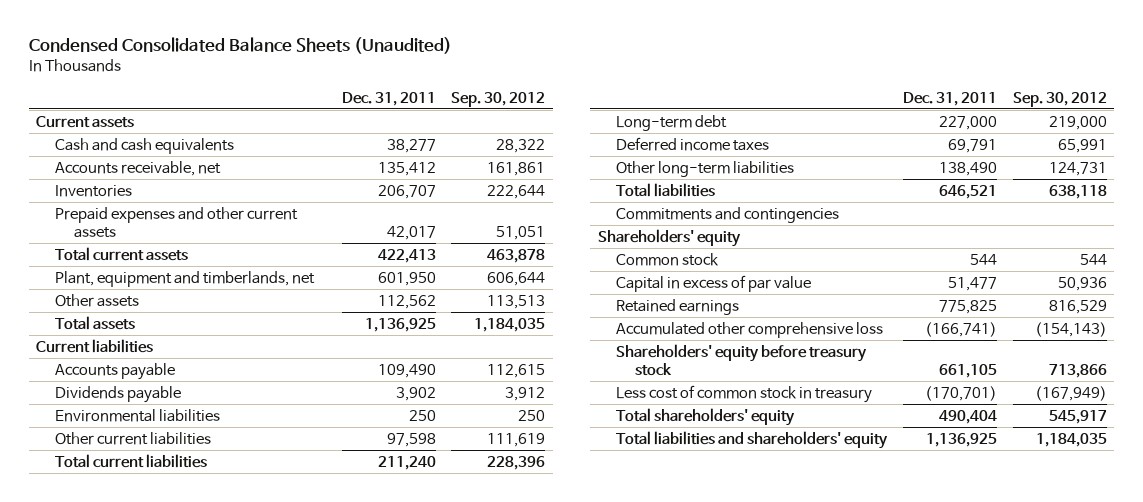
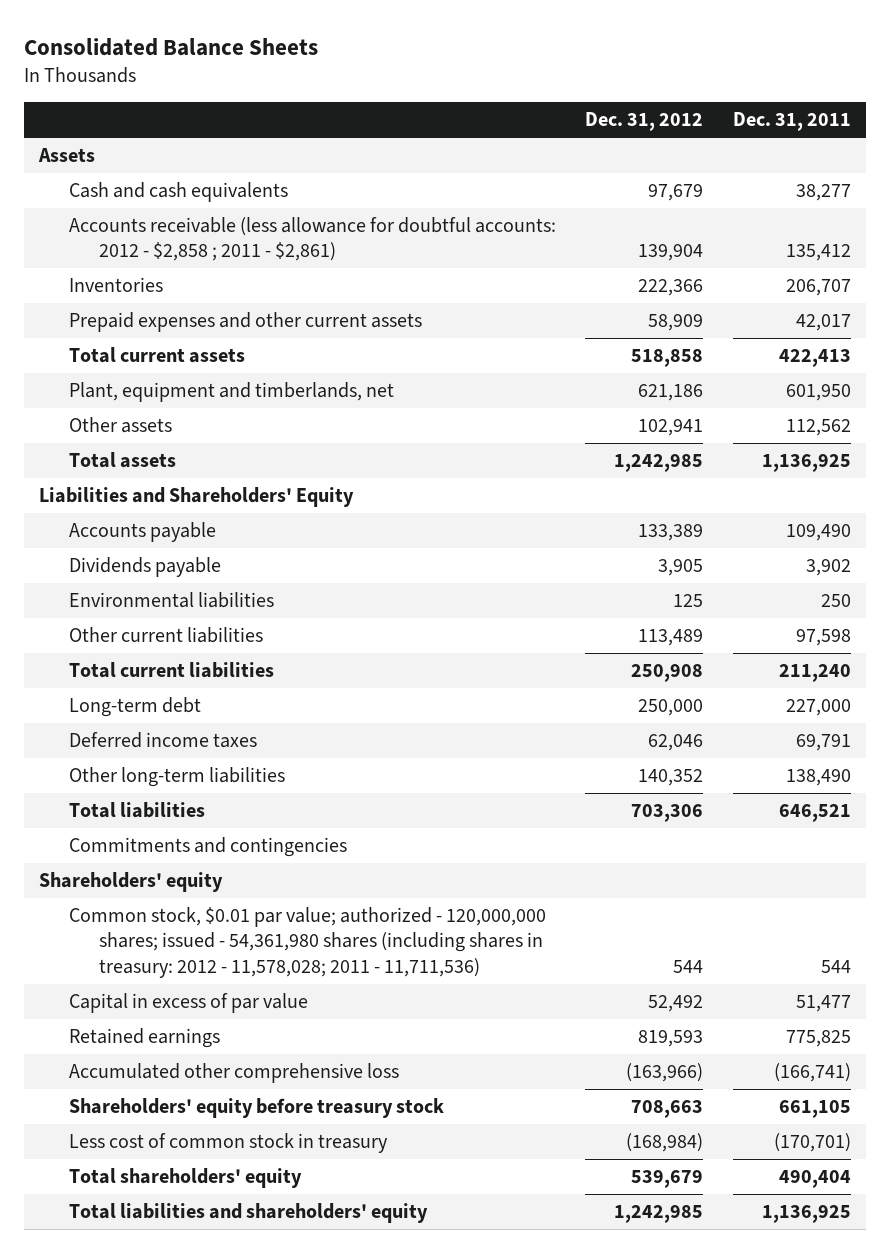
- Condensed Consolidated Balance Sheets (Unaudited)
+ Consolidated Balance Sheets
- | Dec. 31, 2011 | Sep. 30, 2012
+ | Dec. 31, 2012 | Dec. 31, 2011
- Current assets
+ Assets
- Accounts receivable, net | 135,412 | 161,861
+ Accounts receivable (less allowance for doubtful accounts: 2012 - $2,858 ; 2011 - $2,861) | 139,904 | 135,412
- Current liabilities
+ Liabilities and Shareholders' Equity
- Common stock | 544 | 544
+ Common stock, $0.01 par value; authorized - 120,000,000 shares; issued - 54,361,980 shares (including shares in treasury: 2012 - 11,578,028; 2011 - 11,711,536) | 544 | 544

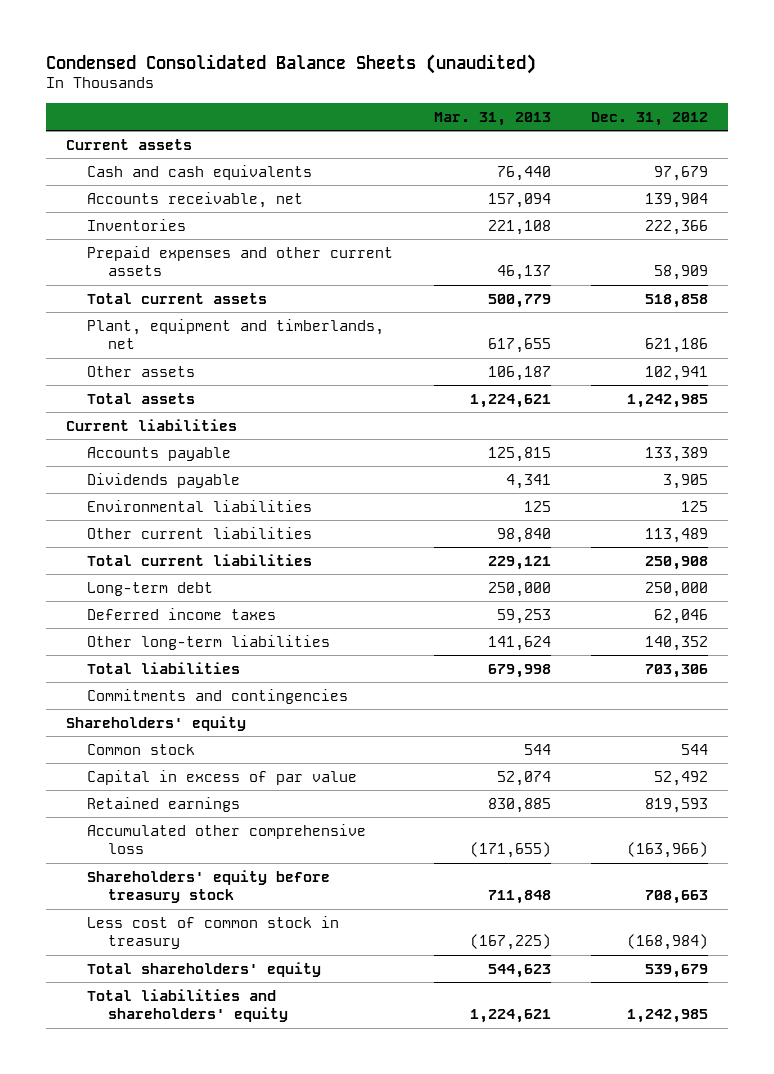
- Consolidated Balance Sheets
+ Condensed Consolidated Balance Sheets (unaudited)
- | Dec. 31, 2012 | Dec. 31, 2011
+ | Mar. 31, 2013 | Dec. 31, 2012
- Assets
+ Current assets
- Accounts receivable (less allowance for doubtful accounts: 2012 - $2,858 ; 2011 - $2,861) | 139,904 | 135,412
+ Accounts receivable, net | 157,094 | 139,904
- Liabilities and Shareholders' Equity
+ Current liabilities
- Common stock, $0.01 par value; authorized - 120,000,000 shares; issued - 54,361,980 shares (including shares in treasury: 2012 - 11,578,028; 2011 - 11,711,536) | 544 | 544
+ Common stock | 544 | 544

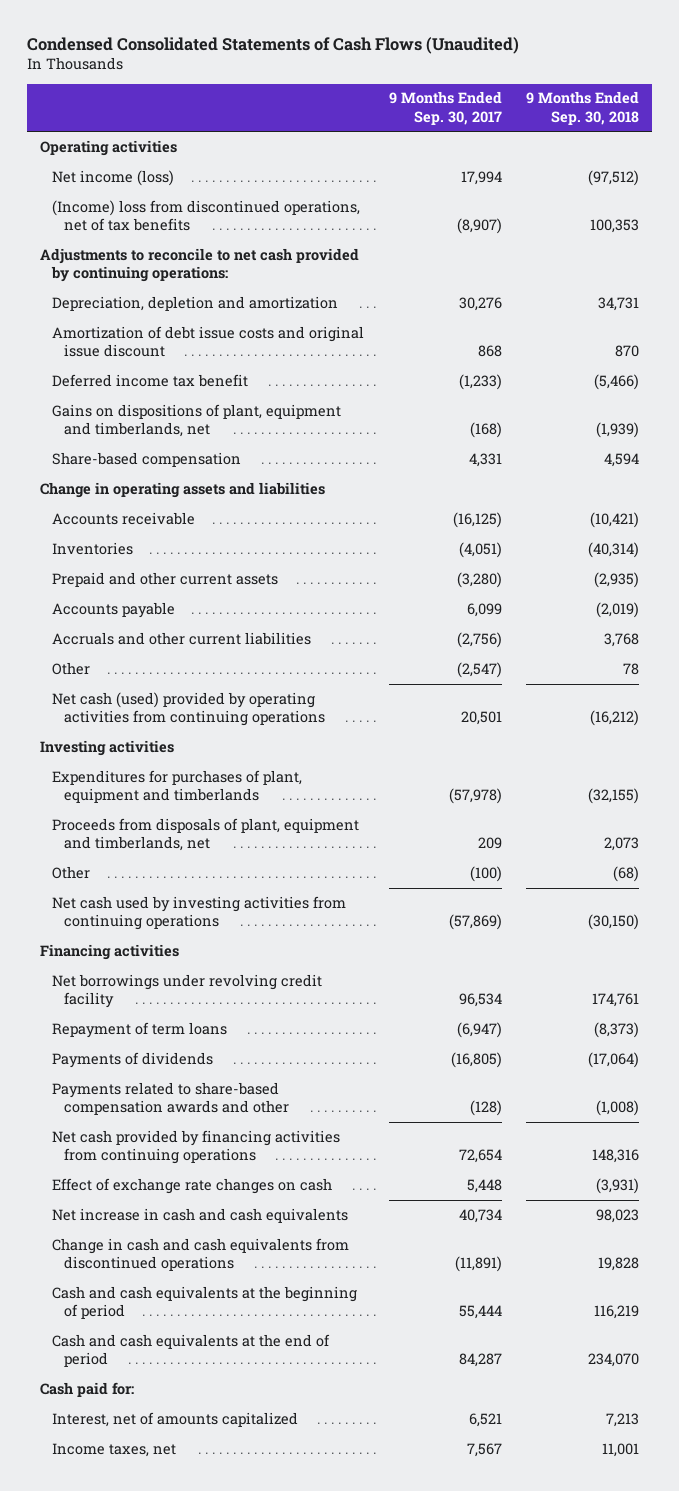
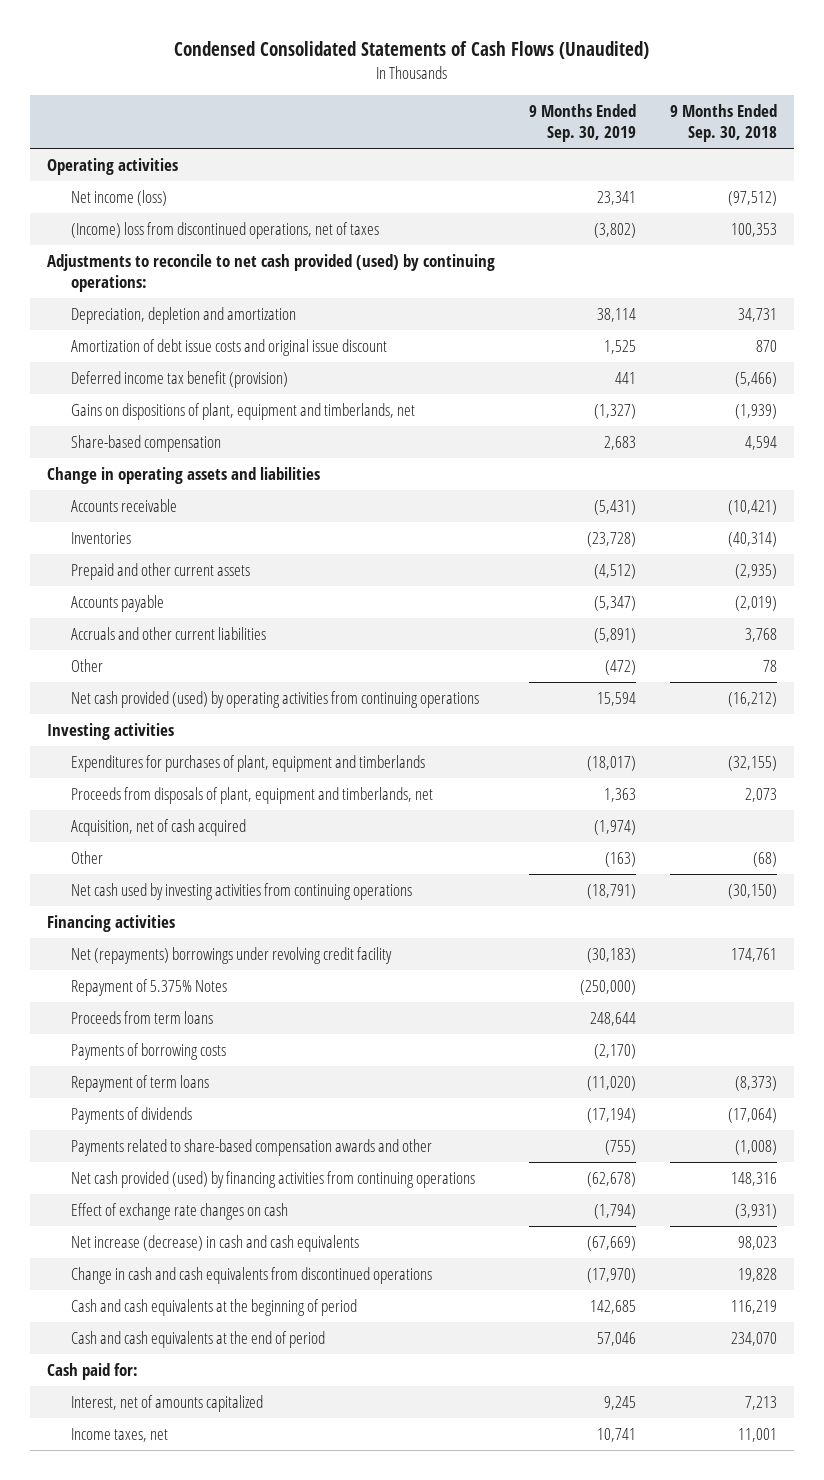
- | 9 Months Ended Sep. 30, 2017 | 9 Months Ended Sep. 30, 2018
+ | 9 Months Ended Sep. 30, 2019 | 9 Months Ended Sep. 30, 2018
- (Income) loss from discontinued operations, net of tax benefits | (8,907) | 100,353
- Adjustments to reconcile to net cash provided by continuing operations:
+ (Income) loss from discontinued operations, net of taxes | (3,802) | 100,353
+ Adjustments to reconcile to net cash provided (used) by continuing operations:
- Deferred income tax benefit | (1,233) | (5,466)
+ Deferred income tax benefit (provision) | 441 | (5,466)
- Net cash (used) provided by operating activities from continuing operations | 20,501 | (16,212)
+ Net cash provided (used) by operating activities from continuing operations | 15,594 | (16,212)
+ Acquisition, net of cash acquired | (1,974) |
- Net borrowings under revolving credit facility | 96,534 | 174,761
+ Net (repayments) borrowings under revolving credit facility | (30,183) | 174,761
+ Repayment of 5.375% Notes | (250,000) |
+ Proceeds from term loans | 248,644 |
+ Payments of borrowing costs | (2,170) |
- Net cash provided by financing activities from continuing operations | 72,654 | 148,316
+ Net cash provided (used) by financing activities from continuing operations | (62,678) | 148,316
- Net increase in cash and cash equivalents | 40,734 | 98,023
+ Net increase (decrease) in cash and cash equivalents | (67,669) | 98,023

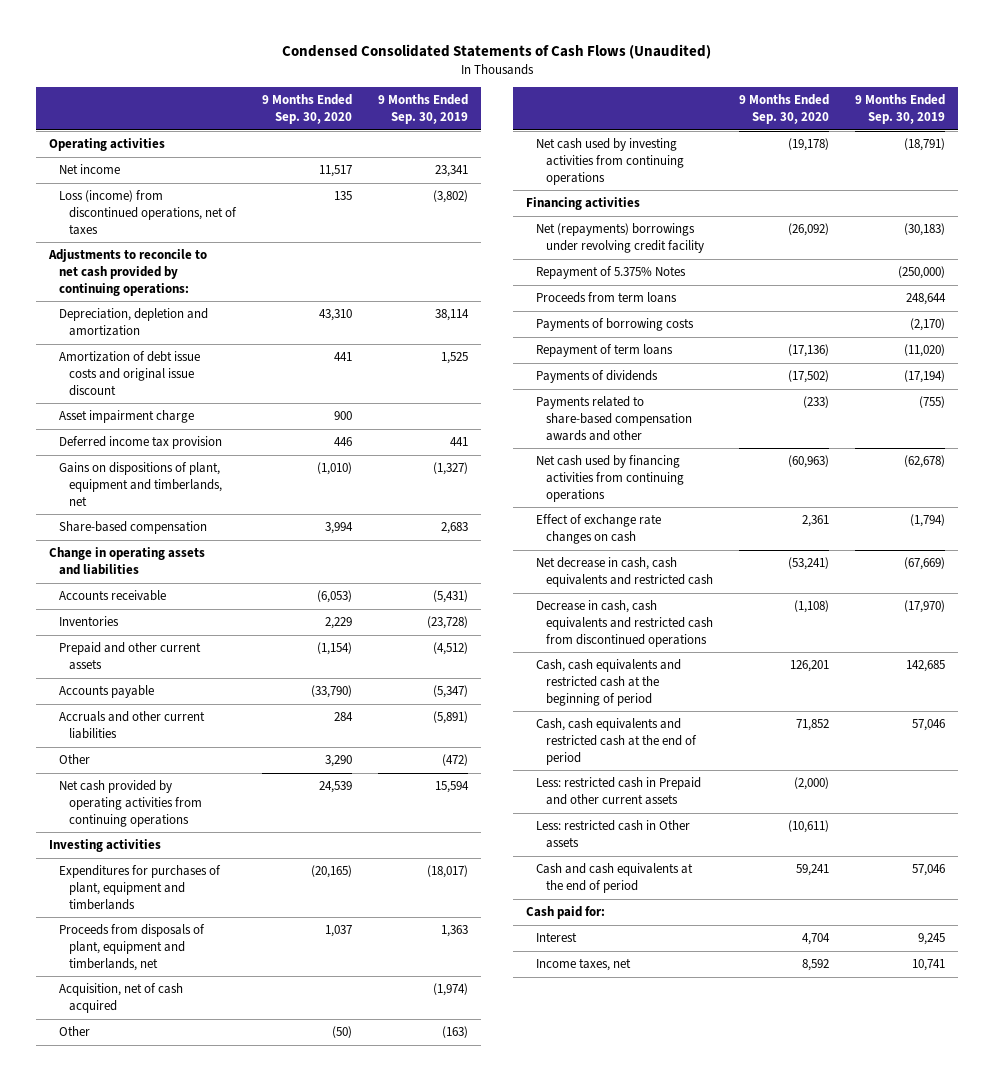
- | 9 Months Ended Sep. 30, 2019 | 9 Months Ended Sep. 30, 2018
+ | 9 Months Ended Sep. 30, 2020 | 9 Months Ended Sep. 30, 2019
- Net income (loss) | 23,341 | (97,512)
- (Income) loss from discontinued operations, net of taxes | (3,802) | 100,353
- Adjustments to reconcile to net cash provided (used) by continuing operations:
+ Net income | 11,517 | 23,341
+ Loss (income) from discontinued operations, net of taxes | 135 | (3,802)
+ Adjustments to reconcile to net cash provided by continuing operations:
- Deferred income tax benefit (provision) | 441 | (5,466)
+ Asset impairment charge | 900 |
+ Deferred income tax provision | 446 | 441
- Net cash provided (used) by operating activities from continuing operations | 15,594 | (16,212)
+ Net cash provided by operating activities from continuing operations | 24,539 | 15,594
- Net cash provided (used) by financing activities from continuing operations | (62,678) | 148,316
+ Net cash used by financing activities from continuing operations | (60,963) | (62,678)
- Net increase (decrease) in cash and cash equivalents | (67,669) | 98,023
- Change in cash and cash equivalents from discontinued operations | (17,970) | 19,828
- Cash and cash equivalents at the beginning of period | 142,685 | 116,219
+ Net decrease in cash, cash equivalents and restricted cash | (53,241) | (67,669)
+ Decrease in cash, cash equivalents and restricted cash from discontinued operations | (1,108) | (17,970)
+ Cash, cash equivalents and restricted cash at the beginning of period | 126,201 | 142,685
+ Cash, cash equivalents and restricted cash at the end of period | 71,852 | 57,046
+ Less: restricted cash in Prepaid and other current assets | (2,000) |
+ Less: restricted cash in Other assets | (10,611) |
- Interest, net of amounts capitalized | 9,245 | 7,213
+ Interest | 4,704 | 9,245

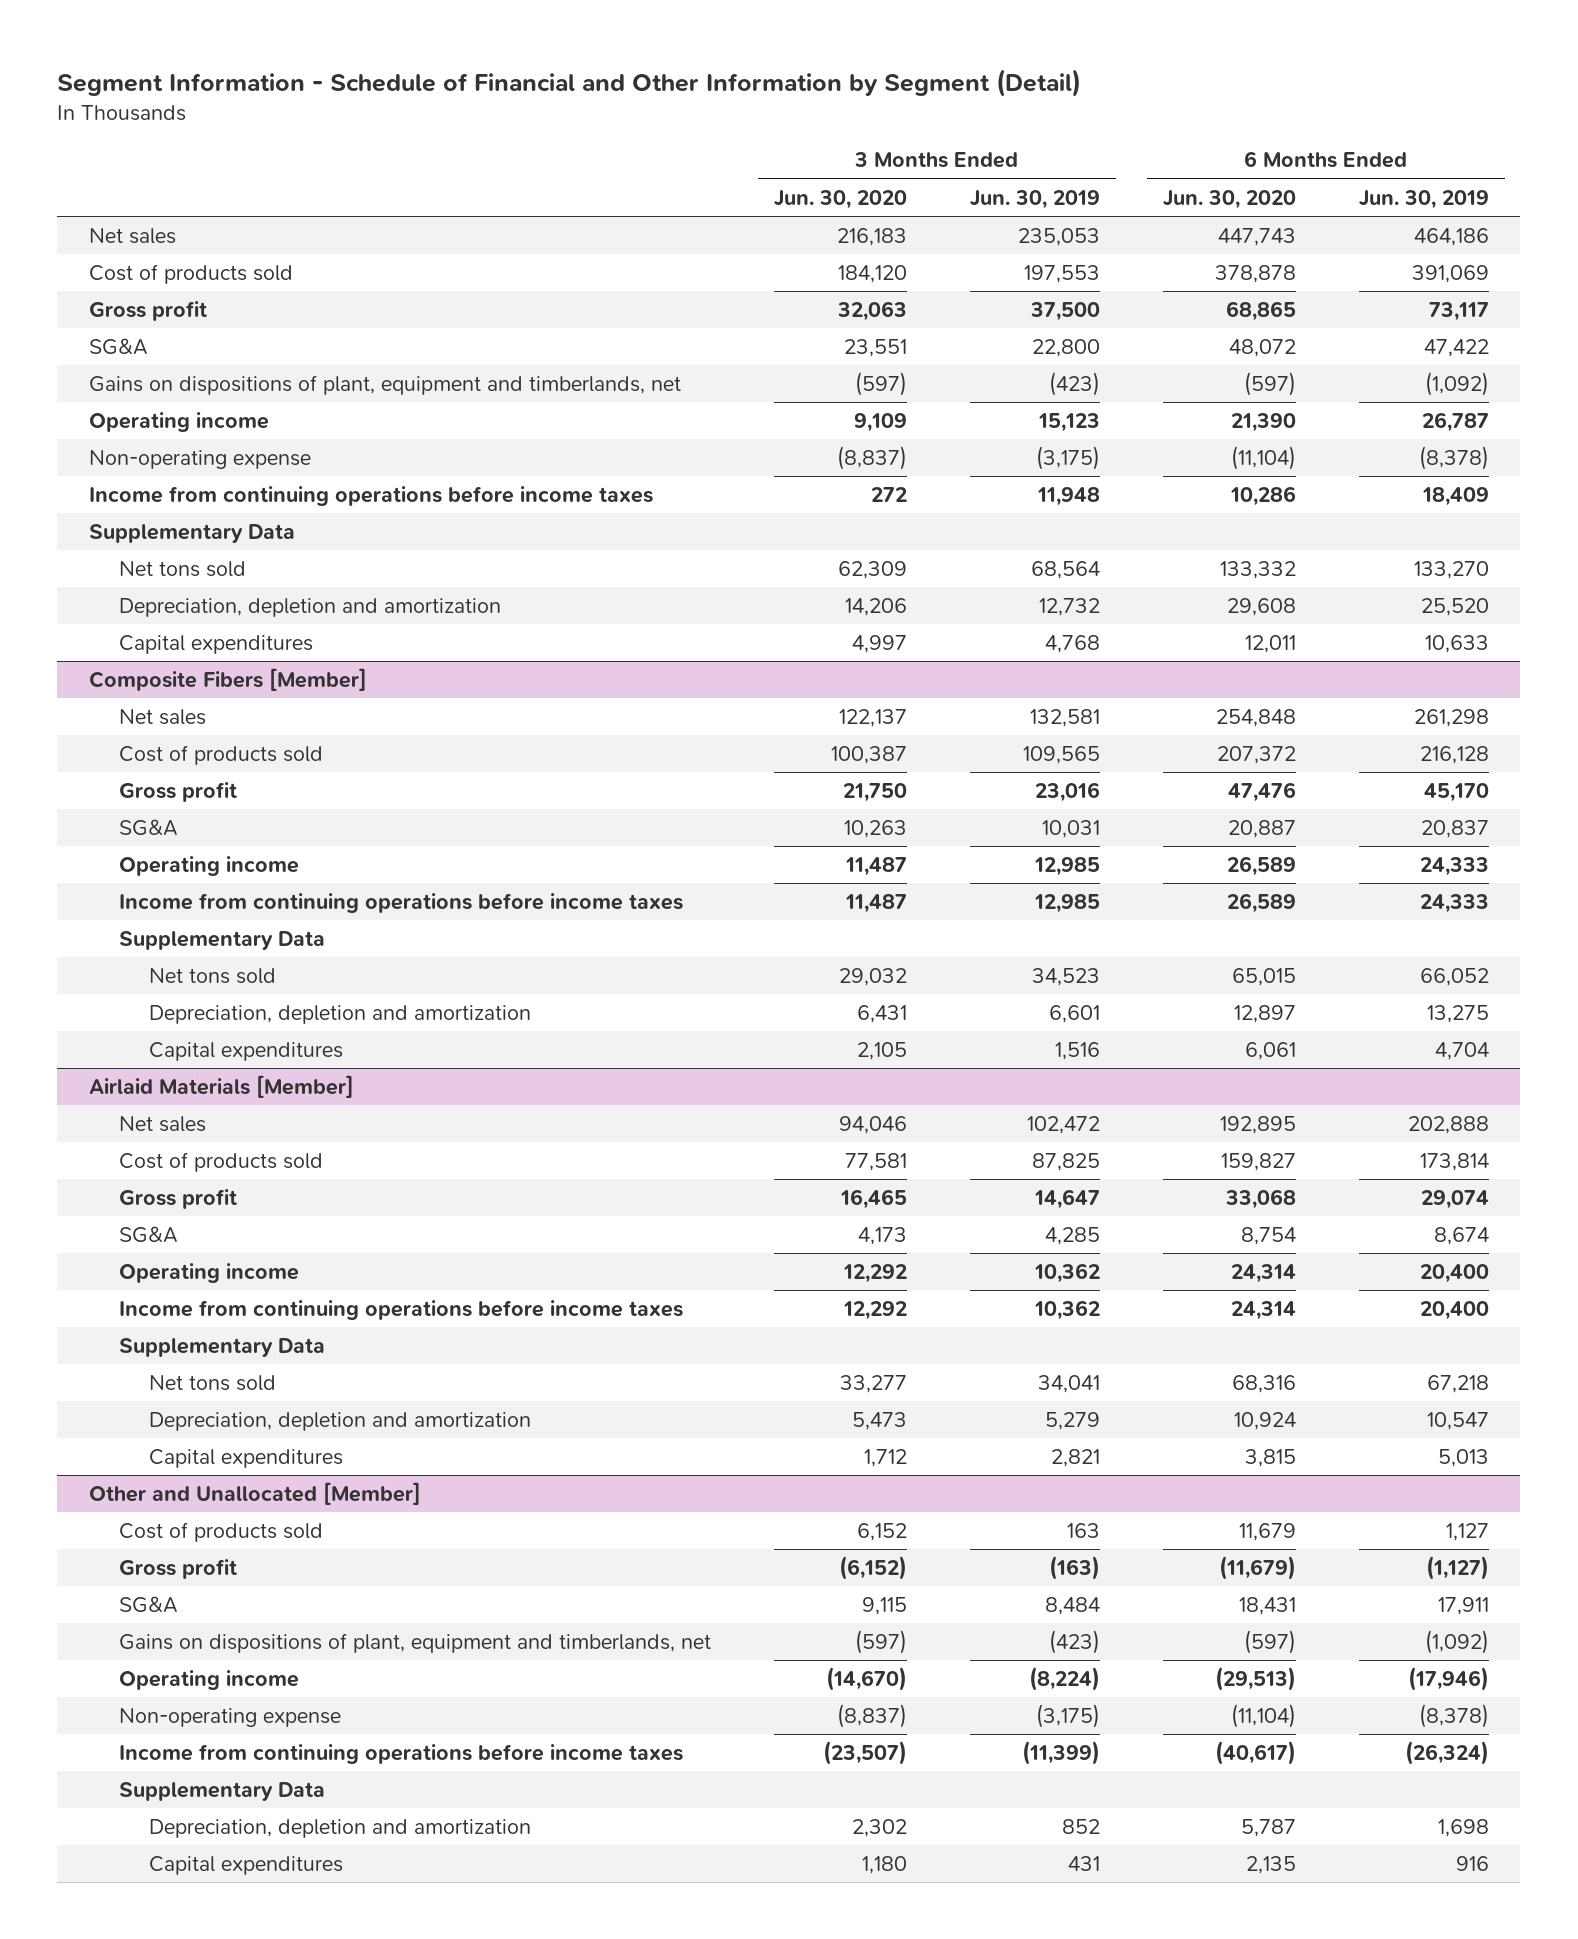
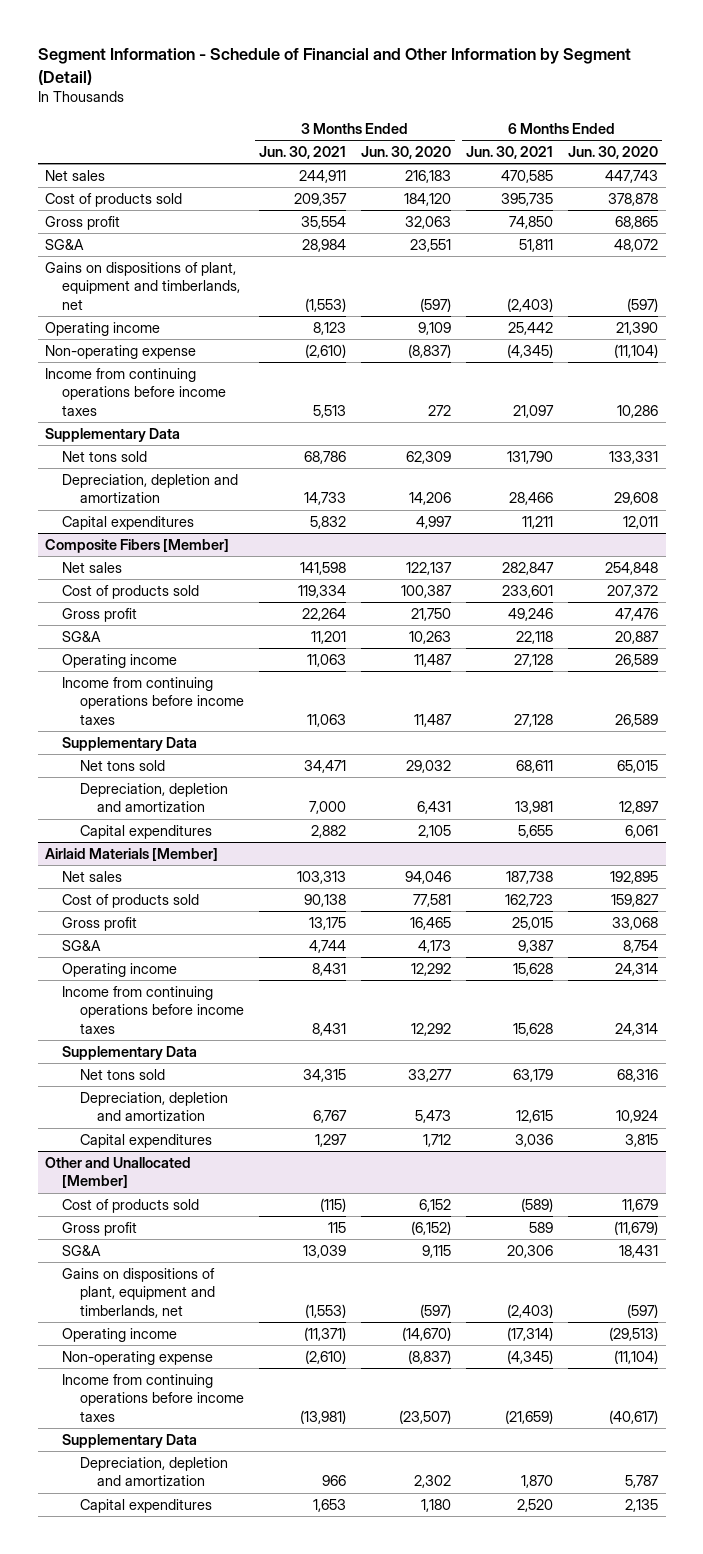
- | 3 Months Ended Jun. 30, 2020 | 3 Months Ended Jun. 30, 2019 | 6 Months Ended Jun. 30, 2020 | 6 Months Ended Jun. 30, 2019
+ | 3 Months Ended Jun. 30, 2021 | 3 Months Ended Jun. 30, 2020 | 6 Months Ended Jun. 30, 2021 | 6 Months Ended Jun. 30, 2020
- Net tons sold | 62,309 | 68,564 | 133,332 | 133,270
+ Net tons sold | 68,786 | 62,309 | 131,790 | 133,331

